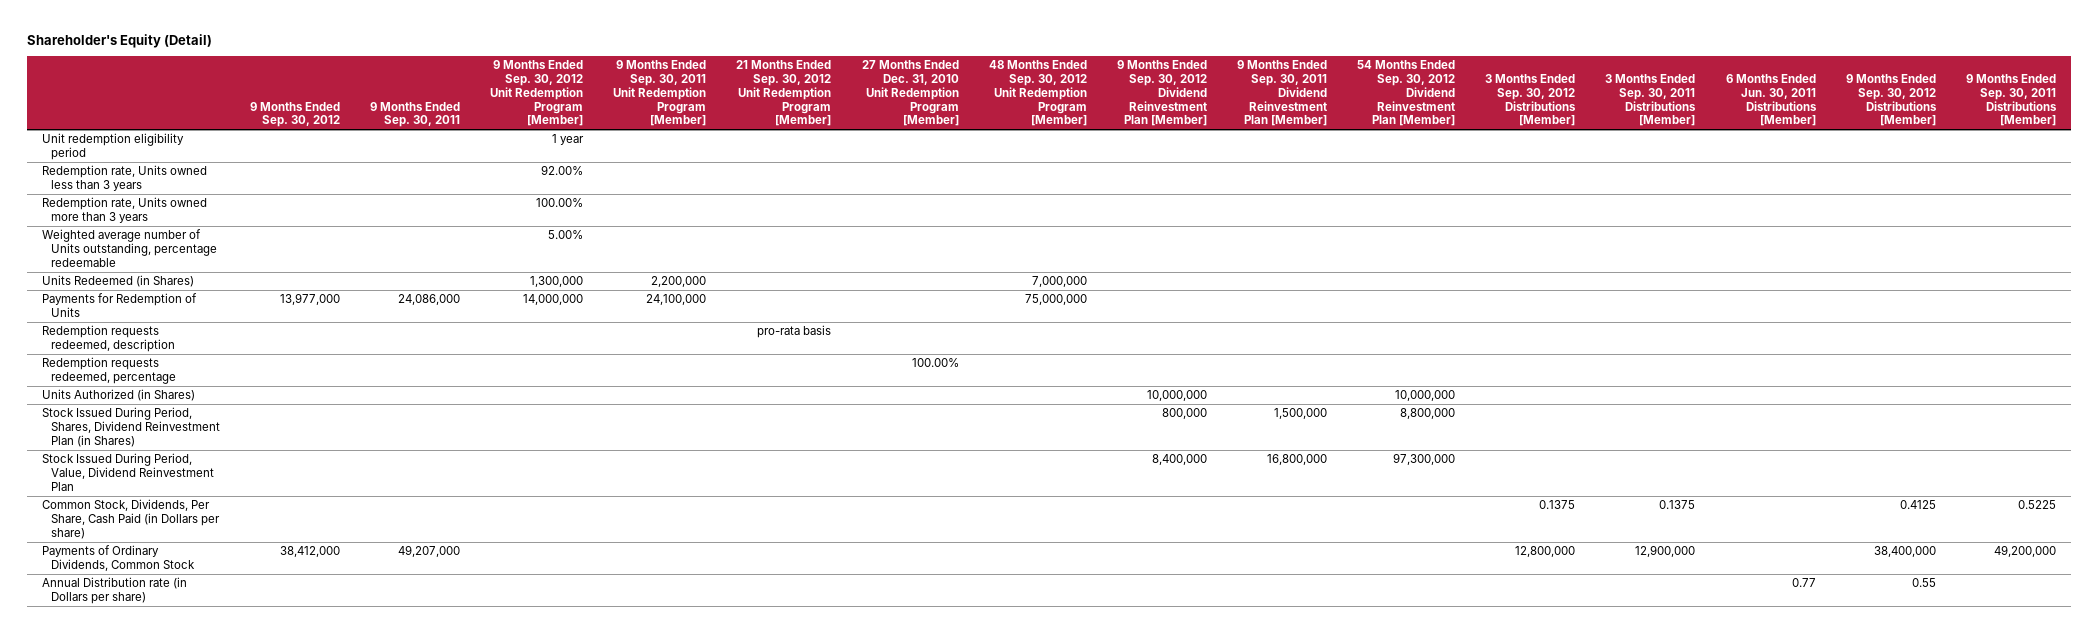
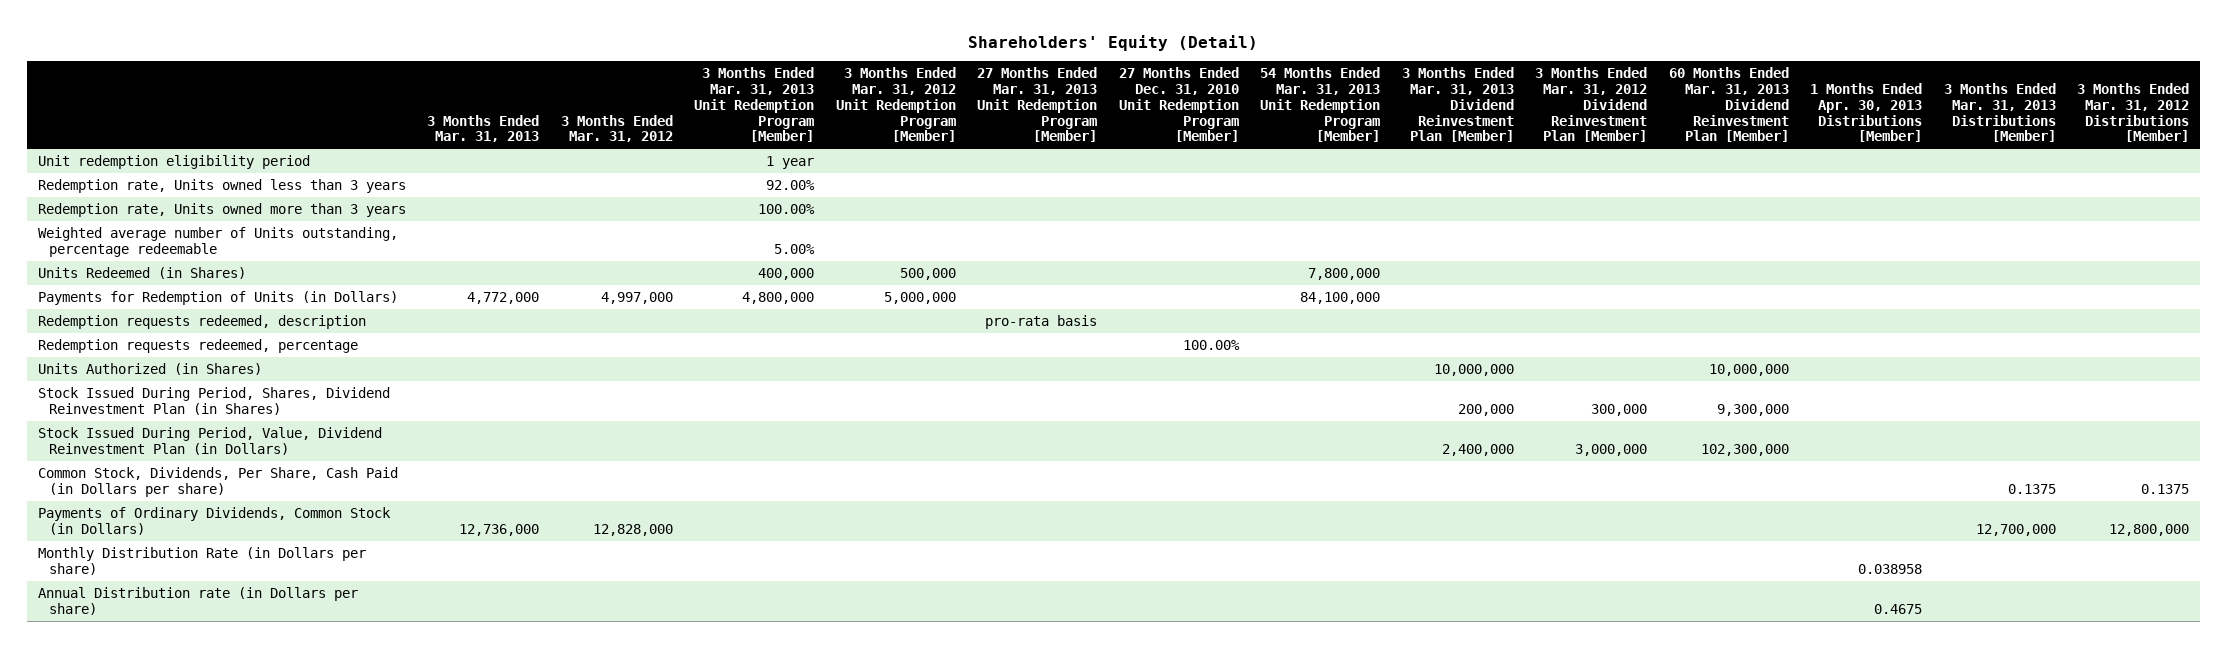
- Shareholder's Equity (Detail)
+ Shareholders' Equity (Detail)
- | 9 Months Ended Sep. 30, 2012 | 9 Months Ended Sep. 30, 2011 | 9 Months Ended Sep. 30, 2012 Unit Redemption Program [Member] | 9 Months Ended Sep. 30, 2011 Unit Redemption Program [Member] | 21 Months Ended Sep. 30, 2012 Unit Redemption Program [Member] | 27 Months Ended Dec. 31, 2010 Unit Redemption Program [Member] | 48 Months Ended Sep. 30, 2012 Unit Redemption Program [Member] | 9 Months Ended Sep. 30, 2012 Dividend Reinvestment Plan [Member] | 9 Months Ended Sep. 30, 2011 Dividend Reinvestment Plan [Member] | 54 Months Ended Sep. 30, 2012 Dividend Reinvestment Plan [Member] | 3 Months Ended Sep. 30, 2012 Distributions [Member] | 3 Months Ended Sep. 30, 2011 Distributions [Member] | 6 Months Ended Jun. 30, 2011 Distributions [Member] | 9 Months Ended Sep. 30, 2012 Distributions [Member] | 9 Months Ended Sep. 30, 2011 Distributions [Member]
+ | 3 Months Ended Mar. 31, 2013 | 3 Months Ended Mar. 31, 2012 | 3 Months Ended Mar. 31, 2013 Unit Redemption Program [Member] | 3 Months Ended Mar. 31, 2012 Unit Redemption Program [Member] | 27 Months Ended Mar. 31, 2013 Unit Redemption Program [Member] | 27 Months Ended Dec. 31, 2010 Unit Redemption Program [Member] | 54 Months Ended Mar. 31, 2013 Unit Redemption Program [Member] | 3 Months Ended Mar. 31, 2013 Dividend Reinvestment Plan [Member] | 3 Months Ended Mar. 31, 2012 Dividend Reinvestment Plan [Member] | 60 Months Ended Mar. 31, 2013 Dividend Reinvestment Plan [Member] | 1 Months Ended Apr. 30, 2013 Distributions [Member] | 3 Months Ended Mar. 31, 2013 Distributions [Member] | 3 Months Ended Mar. 31, 2012 Distributions [Member]
- Payments for Redemption of Units | 13,977,000 | 24,086,000 | 14,000,000 | 24,100,000 | | | 75,000,000 | | | | | | | |
+ Payments for Redemption of Units (in Dollars) | 4,772,000 | 4,997,000 | 4,800,000 | 5,000,000 | | | 84,100,000 | | | | | |
- Stock Issued During Period, Value, Dividend Reinvestment Plan | | | | | | | | 8,400,000 | 16,800,000 | 97,300,000 | | | | |
+ Stock Issued During Period, Value, Dividend Reinvestment Plan (in Dollars) | | | | | | | | 2,400,000 | 3,000,000 | 102,300,000 | | |
- Payments of Ordinary Dividends, Common Stock | 38,412,000 | 49,207,000 | | | | | | | | | 12,800,000 | 12,900,000 | | 38,400,000 | 49,200,000
+ Payments of Ordinary Dividends, Common Stock (in Dollars) | 12,736,000 | 12,828,000 | | | | | | | | | | 12,700,000 | 12,800,000
+ Monthly Distribution Rate (in Dollars per share) | | | | | | | | | | | 0.038958 | |

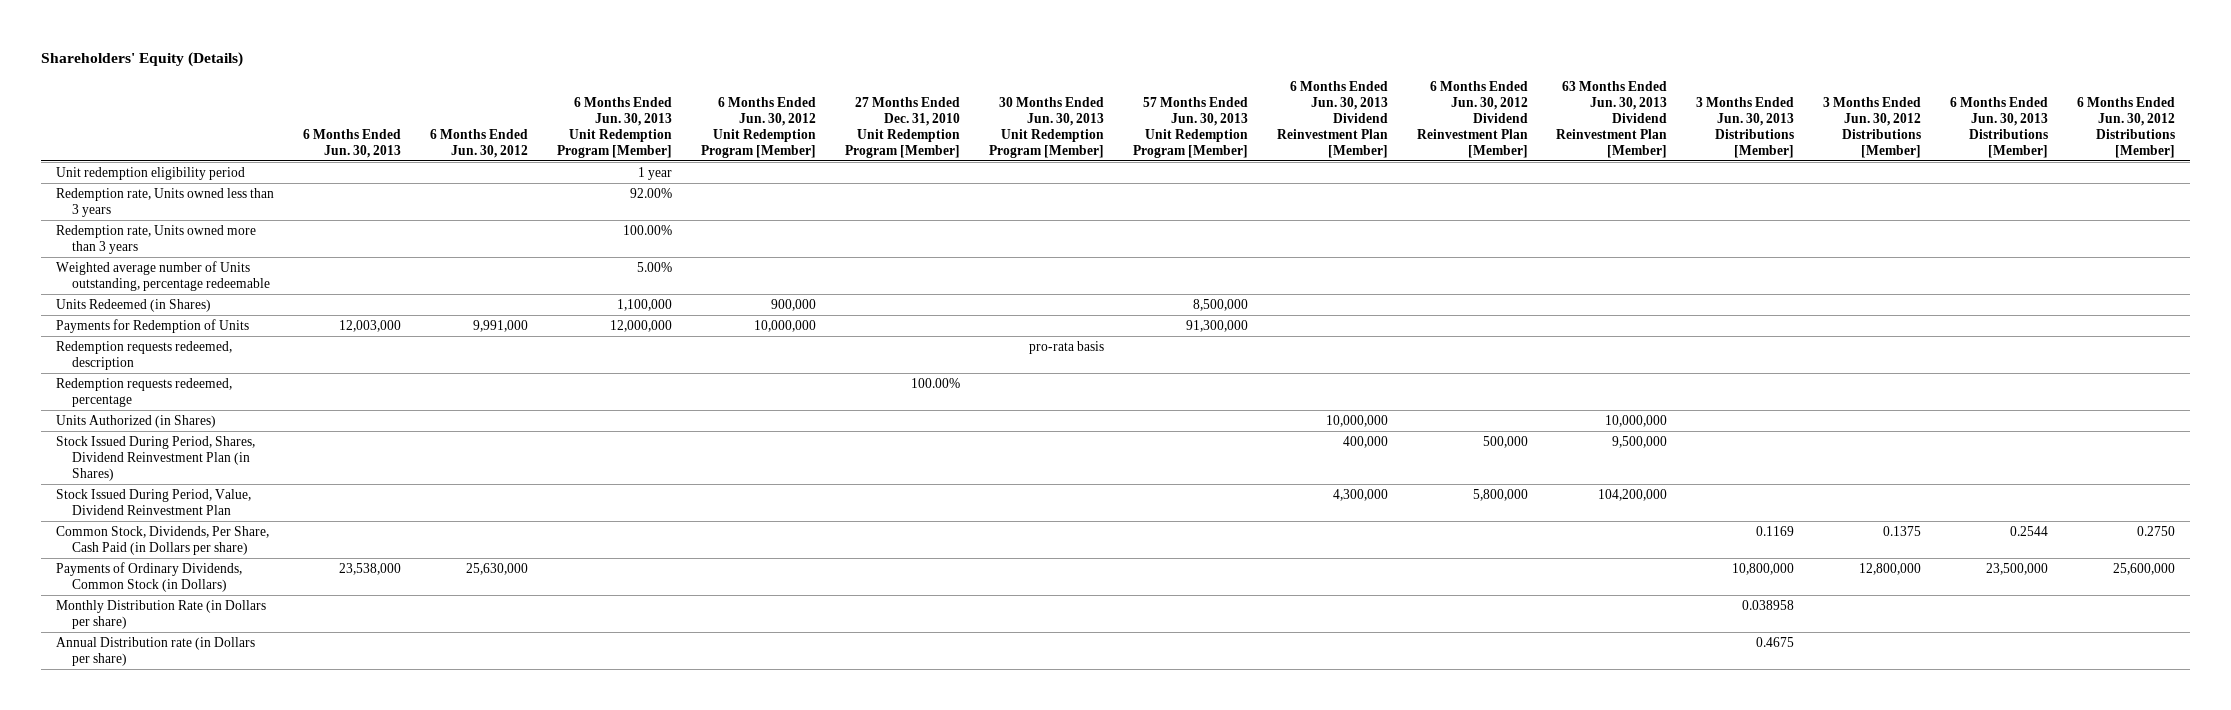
- Shareholders' Equity (Detail)
+ Shareholders' Equity (Details)
- | 3 Months Ended Mar. 31, 2013 | 3 Months Ended Mar. 31, 2012 | 3 Months Ended Mar. 31, 2013 Unit Redemption Program [Member] | 3 Months Ended Mar. 31, 2012 Unit Redemption Program [Member] | 27 Months Ended Mar. 31, 2013 Unit Redemption Program [Member] | 27 Months Ended Dec. 31, 2010 Unit Redemption Program [Member] | 54 Months Ended Mar. 31, 2013 Unit Redemption Program [Member] | 3 Months Ended Mar. 31, 2013 Dividend Reinvestment Plan [Member] | 3 Months Ended Mar. 31, 2012 Dividend Reinvestment Plan [Member] | 60 Months Ended Mar. 31, 2013 Dividend Reinvestment Plan [Member] | 1 Months Ended Apr. 30, 2013 Distributions [Member] | 3 Months Ended Mar. 31, 2013 Distributions [Member] | 3 Months Ended Mar. 31, 2012 Distributions [Member]
+ | 6 Months Ended Jun. 30, 2013 | 6 Months Ended Jun. 30, 2012 | 6 Months Ended Jun. 30, 2013 Unit Redemption Program [Member] | 6 Months Ended Jun. 30, 2012 Unit Redemption Program [Member] | 27 Months Ended Dec. 31, 2010 Unit Redemption Program [Member] | 30 Months Ended Jun. 30, 2013 Unit Redemption Program [Member] | 57 Months Ended Jun. 30, 2013 Unit Redemption Program [Member] | 6 Months Ended Jun. 30, 2013 Dividend Reinvestment Plan [Member] | 6 Months Ended Jun. 30, 2012 Dividend Reinvestment Plan [Member] | 63 Months Ended Jun. 30, 2013 Dividend Reinvestment Plan [Member] | 3 Months Ended Jun. 30, 2013 Distributions [Member] | 3 Months Ended Jun. 30, 2012 Distributions [Member] | 6 Months Ended Jun. 30, 2013 Distributions [Member] | 6 Months Ended Jun. 30, 2012 Distributions [Member]
- Payments for Redemption of Units (in Dollars) | 4,772,000 | 4,997,000 | 4,800,000 | 5,000,000 | | | 84,100,000 | | | | | |
+ Payments for Redemption of Units | 12,003,000 | 9,991,000 | 12,000,000 | 10,000,000 | | | 91,300,000 | | | | | | |
- Stock Issued During Period, Value, Dividend Reinvestment Plan (in Dollars) | | | | | | | | 2,400,000 | 3,000,000 | 102,300,000 | | |
+ Stock Issued During Period, Value, Dividend Reinvestment Plan | | | | | | | | 4,300,000 | 5,800,000 | 104,200,000 | | | |

